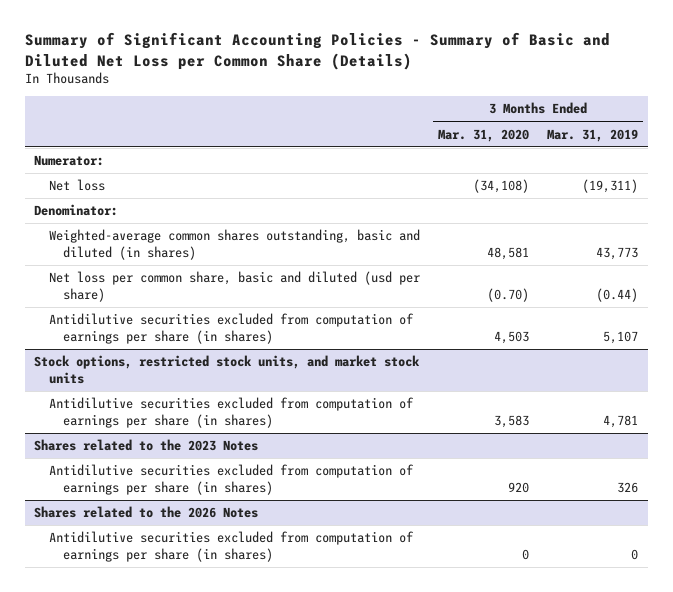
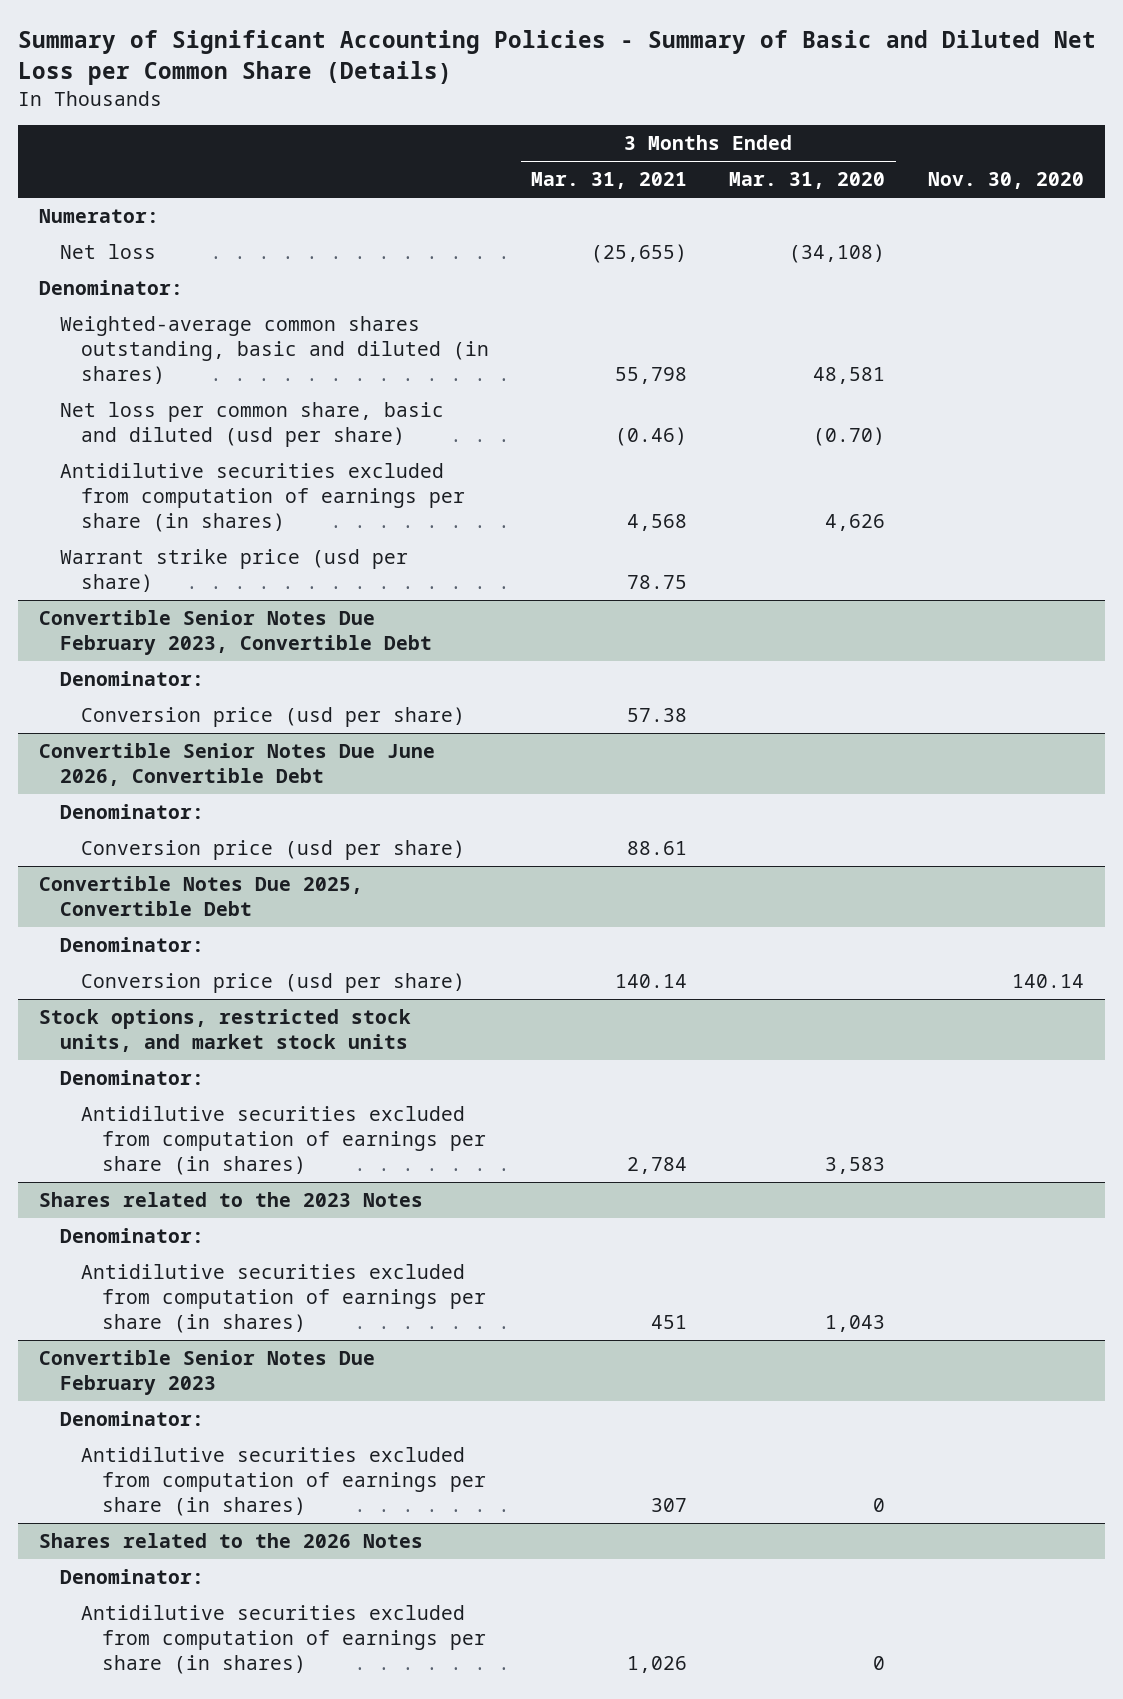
- | 3 Months Ended Mar. 31, 2020 | 3 Months Ended Mar. 31, 2019
+ | 3 Months Ended Mar. 31, 2021 | 3 Months Ended Mar. 31, 2020 | Nov. 30, 2020
- Antidilutive securities excluded from computation of earnings per share (in shares) | 4,503 | 5,107
+ Antidilutive securities excluded from computation of earnings per share (in shares) | 4,568 | 4,626 |
+ Warrant strike price (usd per share) | 78.75 | |
+ Convertible Senior Notes Due February 2023, Convertible Debt
+ Denominator:
+ Conversion price (usd per share) | 57.38 | |
+ Convertible Senior Notes Due June 2026, Convertible Debt
+ Denominator:
+ Conversion price (usd per share) | 88.61 | |
+ Convertible Notes Due 2025, Convertible Debt
+ Denominator:
+ Conversion price (usd per share) | 140.14 | | 140.14
@ Stock options, restricted stock units, and market stock units
+ Denominator:
@ Shares related to the 2023 Notes
- Antidilutive securities excluded from computation of earnings per share (in shares) | 920 | 326
+ Denominator:
+ Antidilutive securities excluded from computation of earnings per share (in shares) | 451 | 1,043 |
+ Convertible Senior Notes Due February 2023
+ Denominator:
+ Antidilutive securities excluded from computation of earnings per share (in shares) | 307 | 0 |
@ Shares related to the 2026 Notes
+ Denominator:

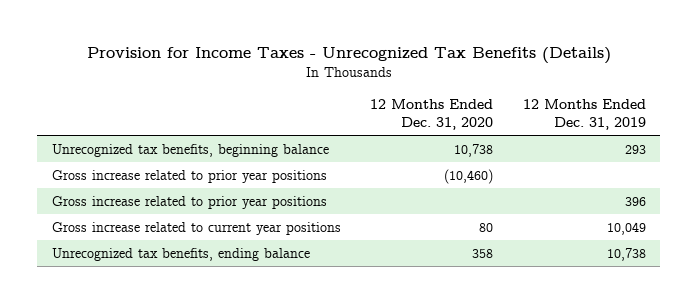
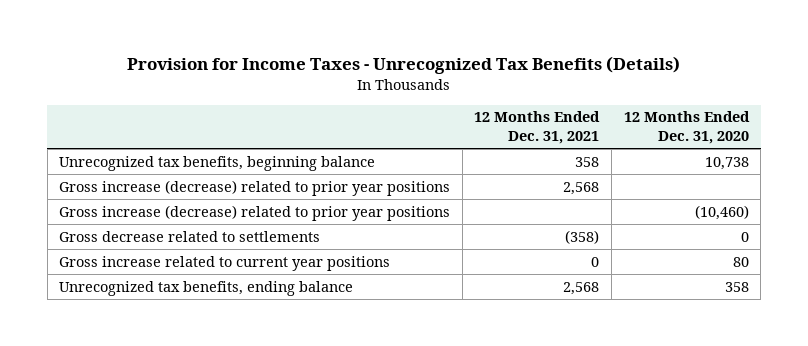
- | 12 Months Ended Dec. 31, 2020 | 12 Months Ended Dec. 31, 2019
+ | 12 Months Ended Dec. 31, 2021 | 12 Months Ended Dec. 31, 2020
- Gross increase related to prior year positions | (10,460) |
- Gross increase related to prior year positions | | 396
+ Gross increase (decrease) related to prior year positions | 2,568 |
+ Gross increase (decrease) related to prior year positions | | (10,460)
+ Gross decrease related to settlements | (358) | 0

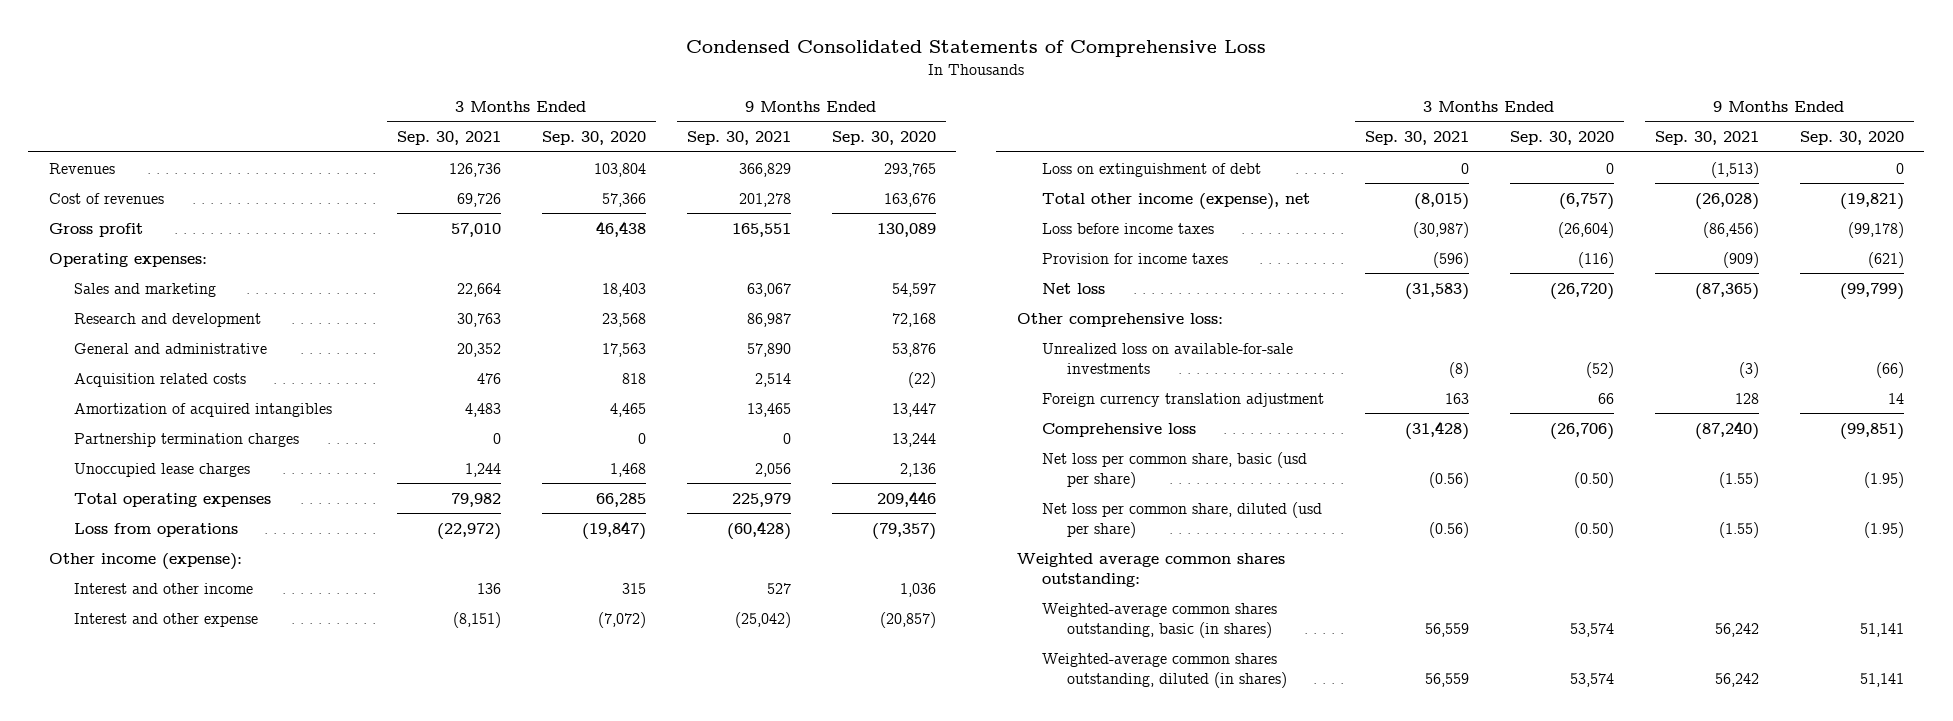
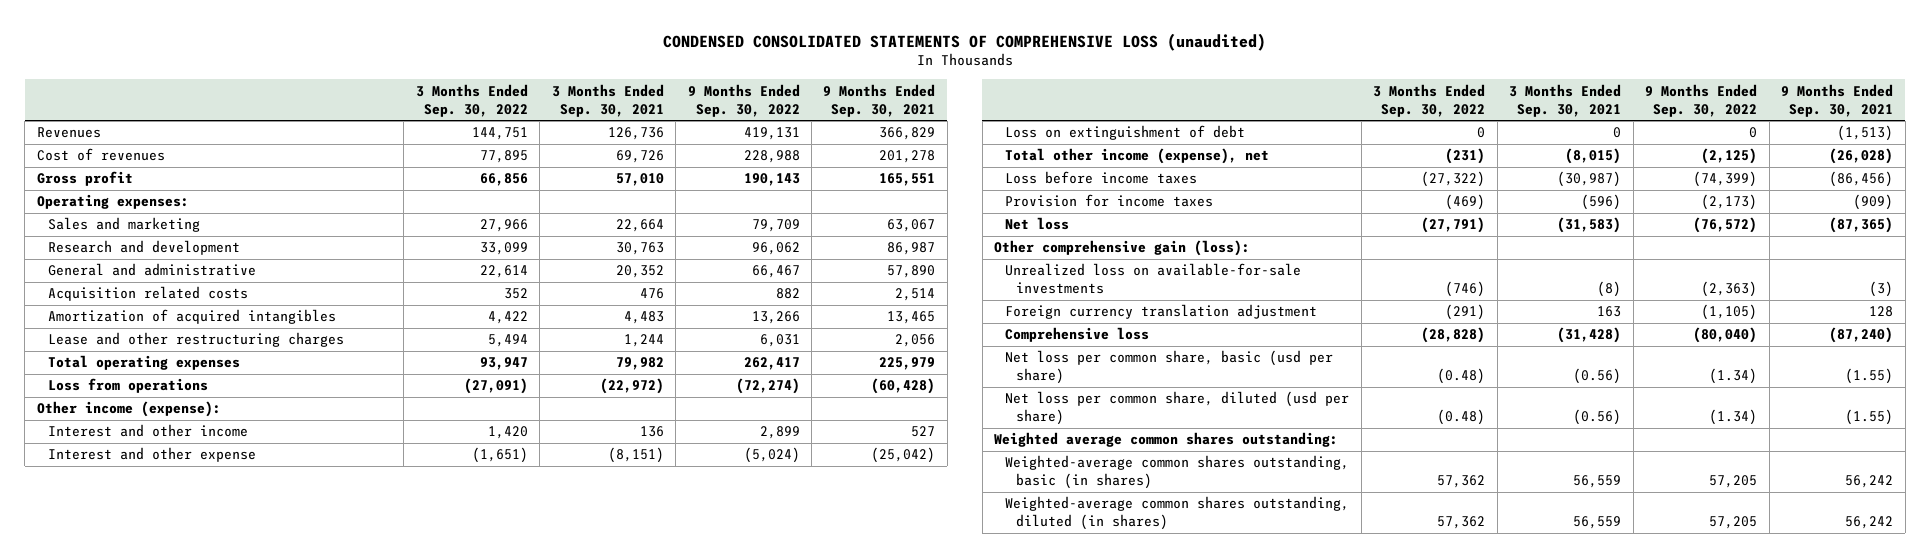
- Condensed Consolidated Statements of Comprehensive Loss
+ CONDENSED CONSOLIDATED STATEMENTS OF COMPREHENSIVE LOSS (unaudited)
- | 3 Months Ended Sep. 30, 2021 | 3 Months Ended Sep. 30, 2020 | 9 Months Ended Sep. 30, 2021 | 9 Months Ended Sep. 30, 2020
+ | 3 Months Ended Sep. 30, 2022 | 3 Months Ended Sep. 30, 2021 | 9 Months Ended Sep. 30, 2022 | 9 Months Ended Sep. 30, 2021
- Partnership termination charges | 0 | 0 | 0 | 13,244
- Unoccupied lease charges | 1,244 | 1,468 | 2,056 | 2,136
+ Lease and other restructuring charges | 5,494 | 1,244 | 6,031 | 2,056
- Other comprehensive loss:
+ Other comprehensive gain (loss):

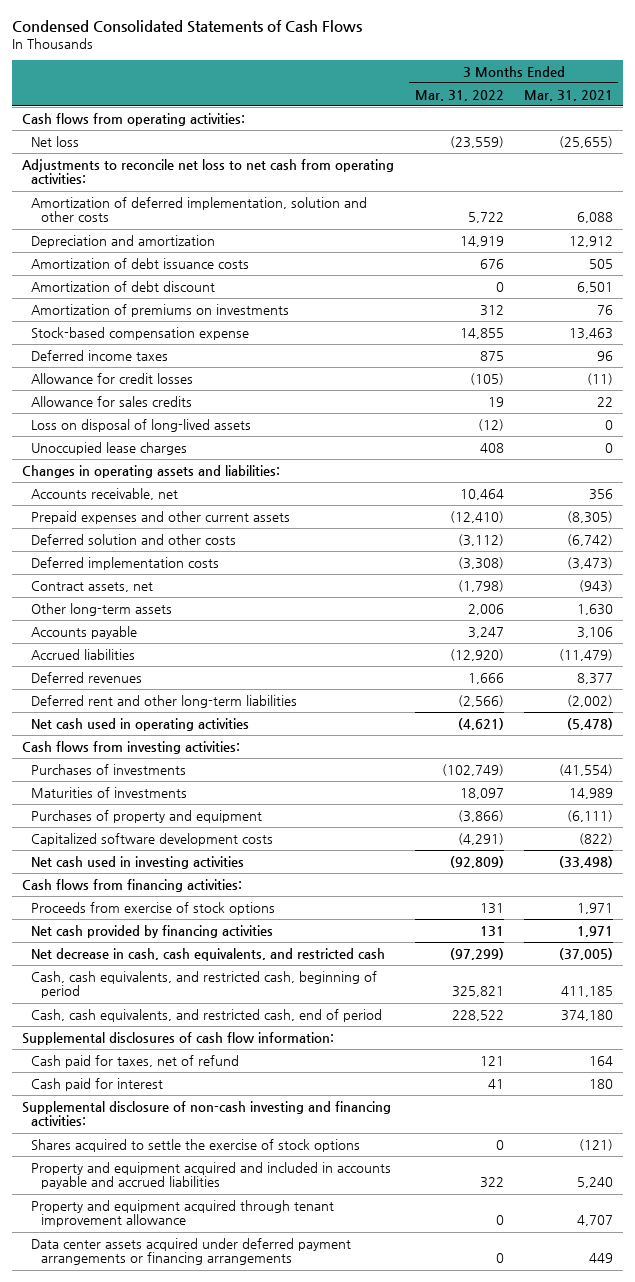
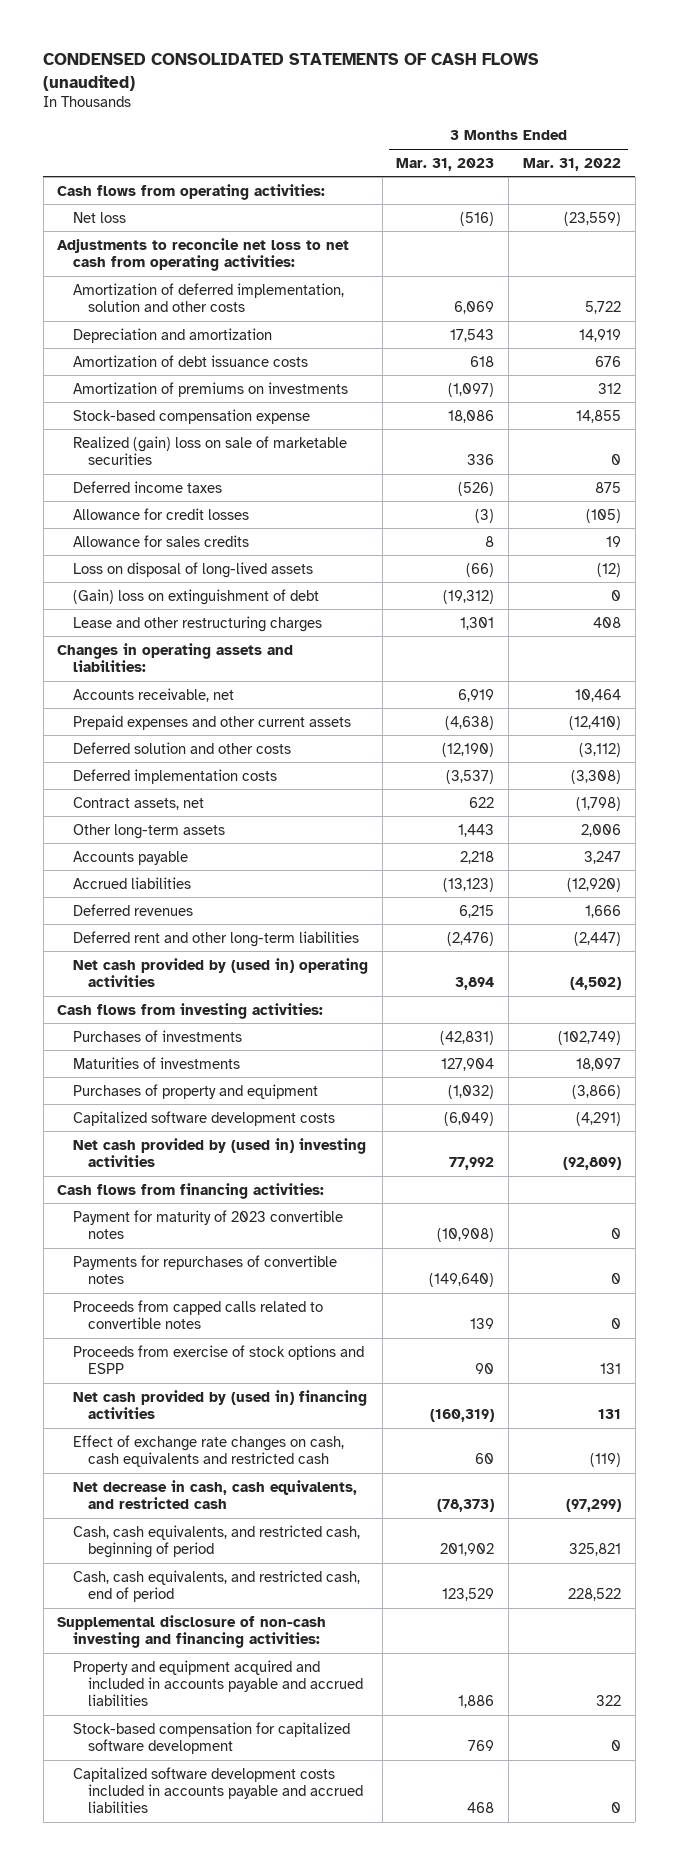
- Condensed Consolidated Statements of Cash Flows
+ CONDENSED CONSOLIDATED STATEMENTS OF CASH FLOWS (unaudited)
- | 3 Months Ended Mar. 31, 2022 | 3 Months Ended Mar. 31, 2021
+ | 3 Months Ended Mar. 31, 2023 | 3 Months Ended Mar. 31, 2022
- Amortization of debt discount | 0 | 6,501
+ Realized (gain) loss on sale of marketable securities | 336 | 0
- Unoccupied lease charges | 408 | 0
+ (Gain) loss on extinguishment of debt | (19,312) | 0
+ Lease and other restructuring charges | 1,301 | 408
- Deferred rent and other long-term liabilities | (2,566) | (2,002)
- Net cash used in operating activities | (4,621) | (5,478)
+ Deferred rent and other long-term liabilities | (2,476) | (2,447)
+ Net cash provided by (used in) operating activities | 3,894 | (4,502)
- Net cash used in investing activities | (92,809) | (33,498)
+ Net cash provided by (used in) investing activities | 77,992 | (92,809)
- Proceeds from exercise of stock options | 131 | 1,971
- Net cash provided by financing activities | 131 | 1,971
+ Payment for maturity of 2023 convertible notes | (10,908) | 0
+ Payments for repurchases of convertible notes | (149,640) | 0
+ Proceeds from capped calls related to convertible notes | 139 | 0
+ Proceeds from exercise of stock options and ESPP | 90 | 131
+ Net cash provided by (used in) financing activities | (160,319) | 131
+ Effect of exchange rate changes on cash, cash equivalents and restricted cash | 60 | (119)
- Supplemental disclosures of cash flow information:
- Cash paid for taxes, net of refund | 121 | 164
- Cash paid for interest | 41 | 180
- Shares acquired to settle the exercise of stock options | 0 | (121)
- Property and equipment acquired through tenant improvement allowance | 0 | 4,707
- Data center assets acquired under deferred payment arrangements or financing arrangements | 0 | 449
+ Stock-based compensation for capitalized software development | 769 | 0
+ Capitalized software development costs included in accounts payable and accrued liabilities | 468 | 0

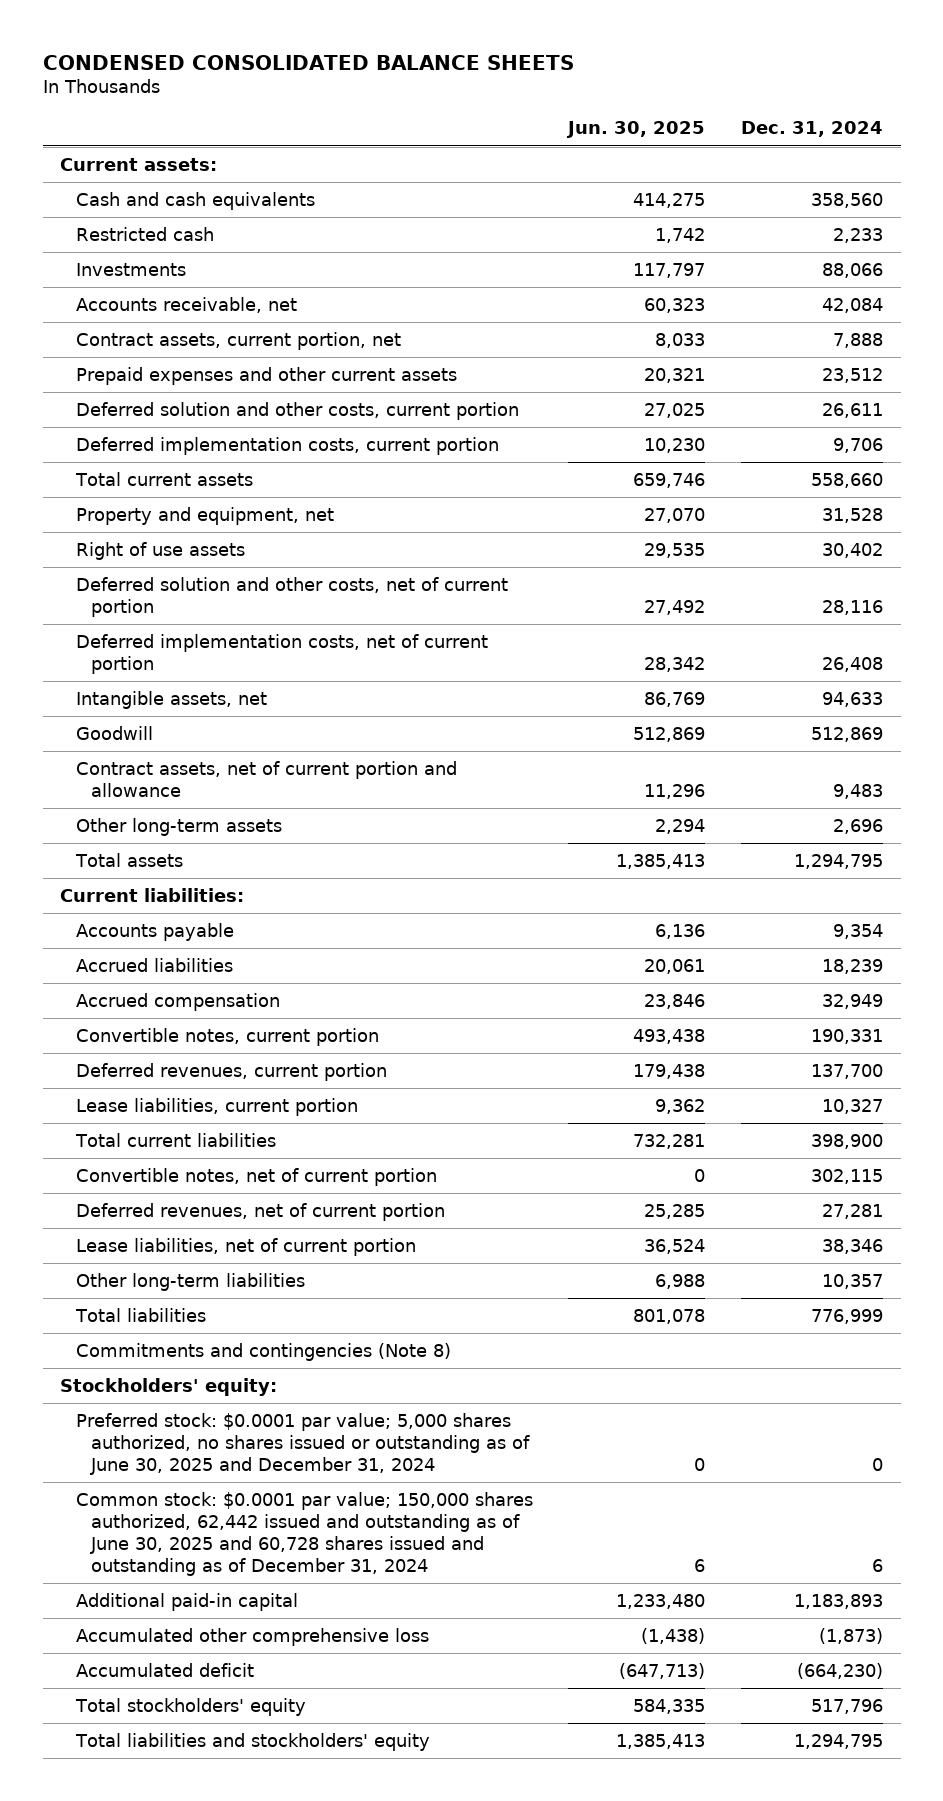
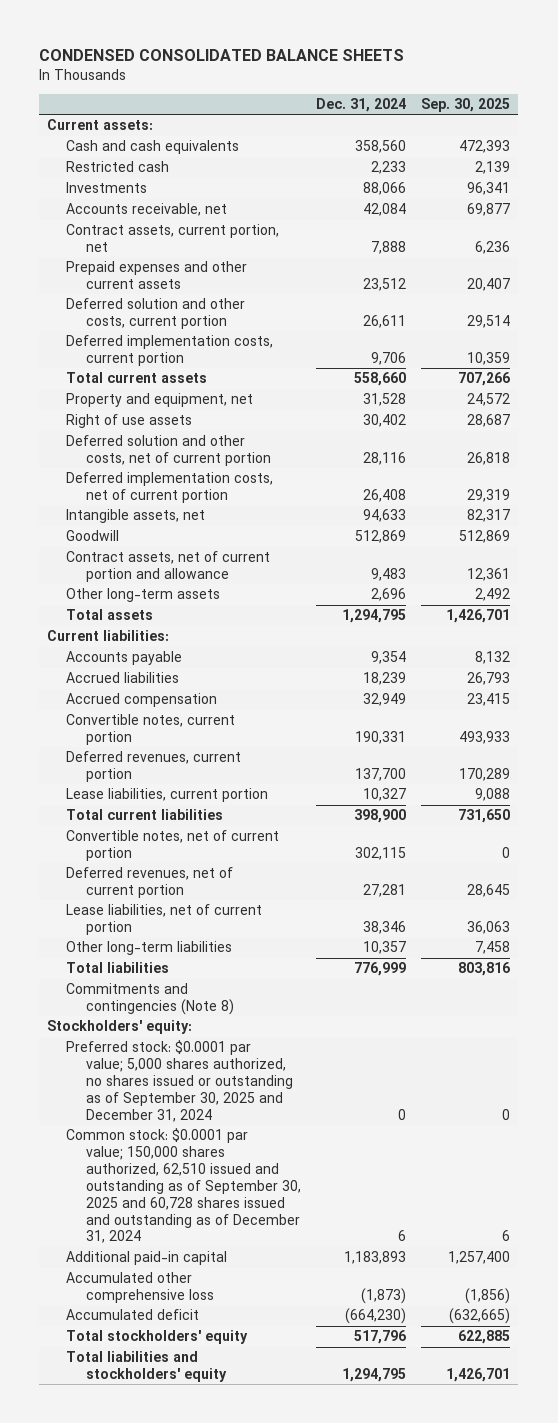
- | Jun. 30, 2025 | Dec. 31, 2024
+ | Dec. 31, 2024 | Sep. 30, 2025
- Preferred stock: $0.0001 par value; 5,000 shares authorized, no shares issued or outstanding as of June 30, 2025 and December 31, 2024 | 0 | 0
- Common stock: $0.0001 par value; 150,000 shares authorized, 62,442 issued and outstanding as of June 30, 2025 and 60,728 shares issued and outstanding as of December 31, 2024 | 6 | 6
+ Preferred stock: $0.0001 par value; 5,000 shares authorized, no shares issued or outstanding as of September 30, 2025 and December 31, 2024 | 0 | 0
+ Common stock: $0.0001 par value; 150,000 shares authorized, 62,510 issued and outstanding as of September 30, 2025 and 60,728 shares issued and outstanding as of December 31, 2024 | 6 | 6

